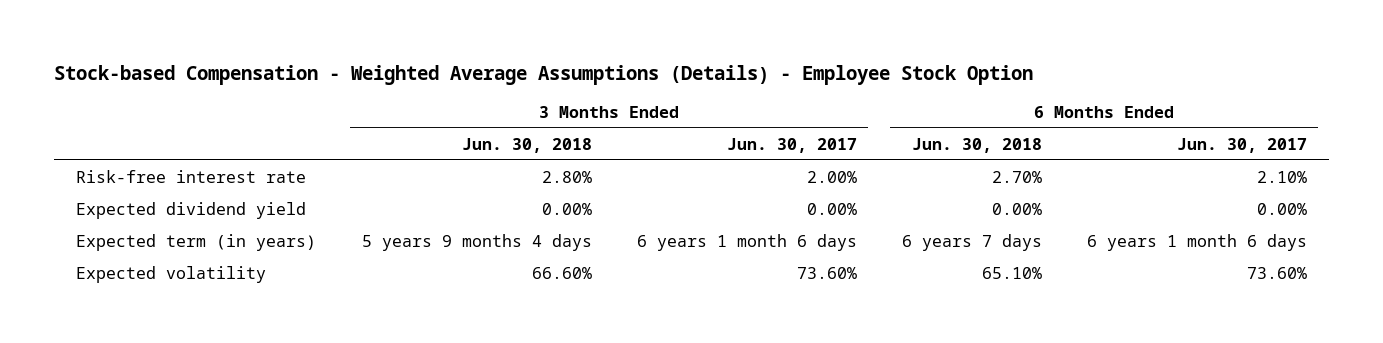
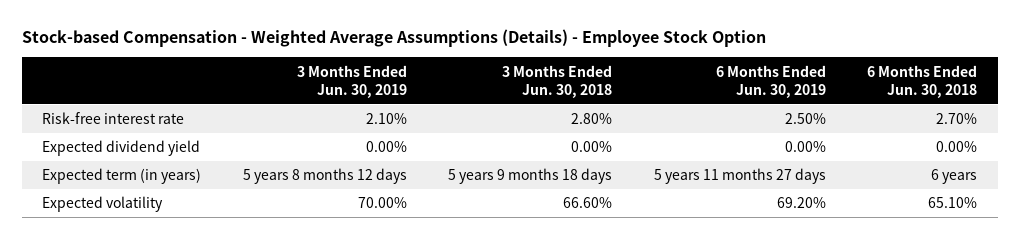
- | 3 Months Ended Jun. 30, 2018 | 3 Months Ended Jun. 30, 2017 | 6 Months Ended Jun. 30, 2018 | 6 Months Ended Jun. 30, 2017
+ | 3 Months Ended Jun. 30, 2019 | 3 Months Ended Jun. 30, 2018 | 6 Months Ended Jun. 30, 2019 | 6 Months Ended Jun. 30, 2018
- Expected term (in years) | 5 years 9 months 4 days | 6 years 1 month 6 days | 6 years 7 days | 6 years 1 month 6 days
+ Expected term (in years) | 5 years 8 months 12 days | 5 years 9 months 18 days | 5 years 11 months 27 days | 6 years

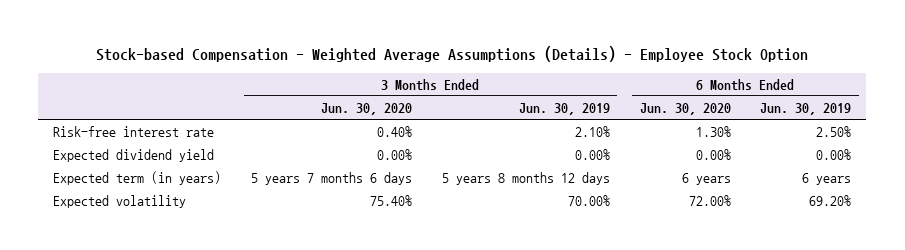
- | 3 Months Ended Jun. 30, 2019 | 3 Months Ended Jun. 30, 2018 | 6 Months Ended Jun. 30, 2019 | 6 Months Ended Jun. 30, 2018
+ | 3 Months Ended Jun. 30, 2020 | 3 Months Ended Jun. 30, 2019 | 6 Months Ended Jun. 30, 2020 | 6 Months Ended Jun. 30, 2019
- Expected term (in years) | 5 years 8 months 12 days | 5 years 9 months 18 days | 5 years 11 months 27 days | 6 years
+ Expected term (in years) | 5 years 7 months 6 days | 5 years 8 months 12 days | 6 years | 6 years

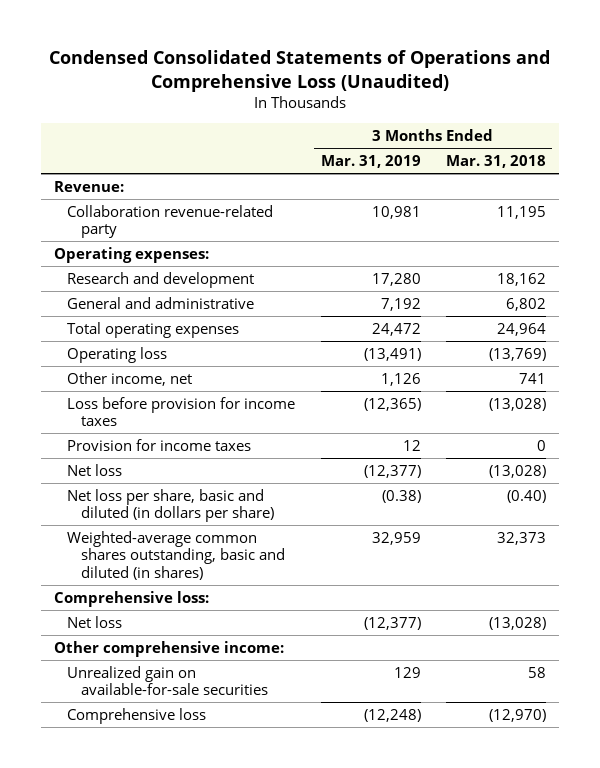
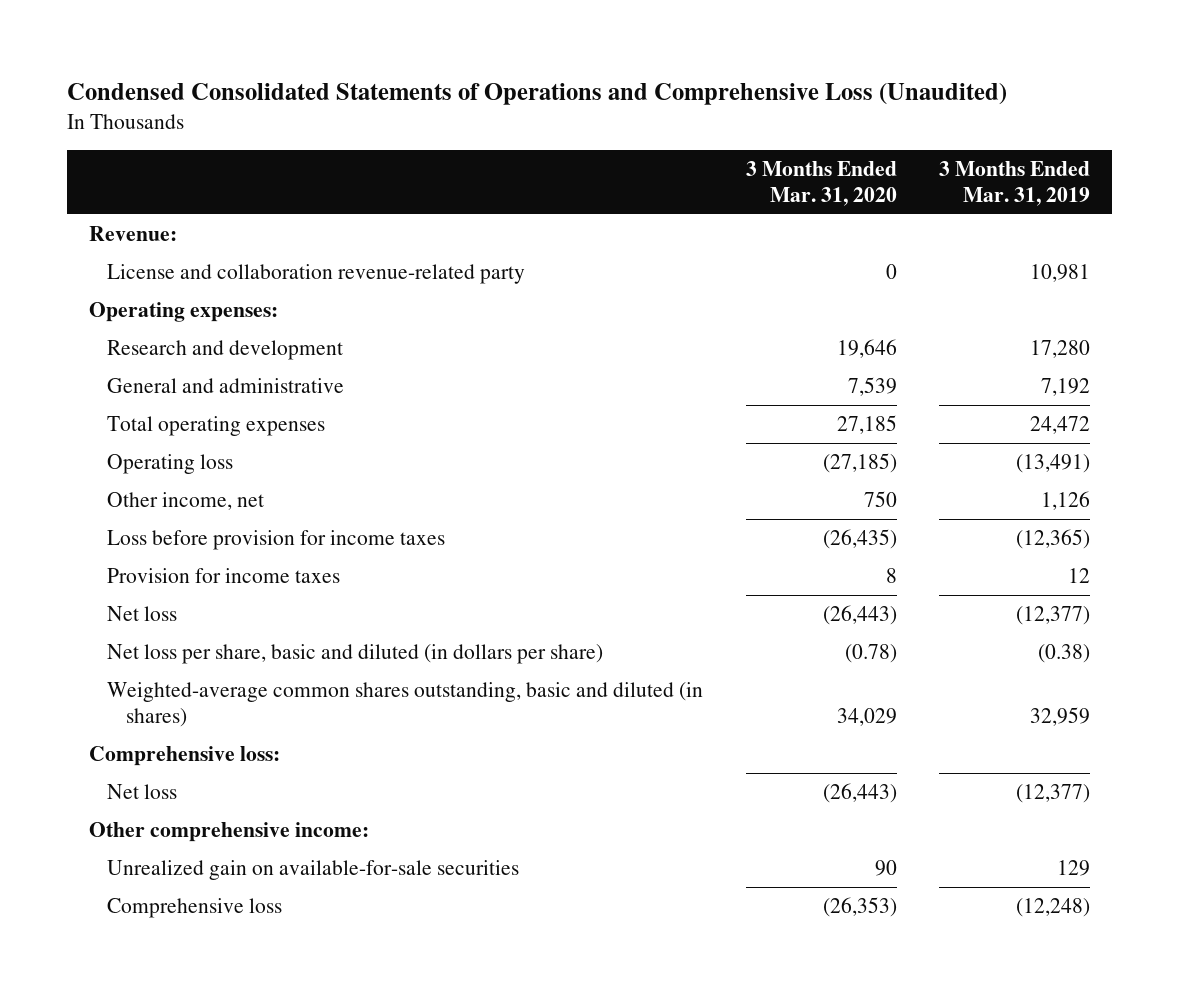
- | 3 Months Ended Mar. 31, 2019 | 3 Months Ended Mar. 31, 2018
+ | 3 Months Ended Mar. 31, 2020 | 3 Months Ended Mar. 31, 2019
- Collaboration revenue-related party | 10,981 | 11,195
+ License and collaboration revenue-related party | 0 | 10,981

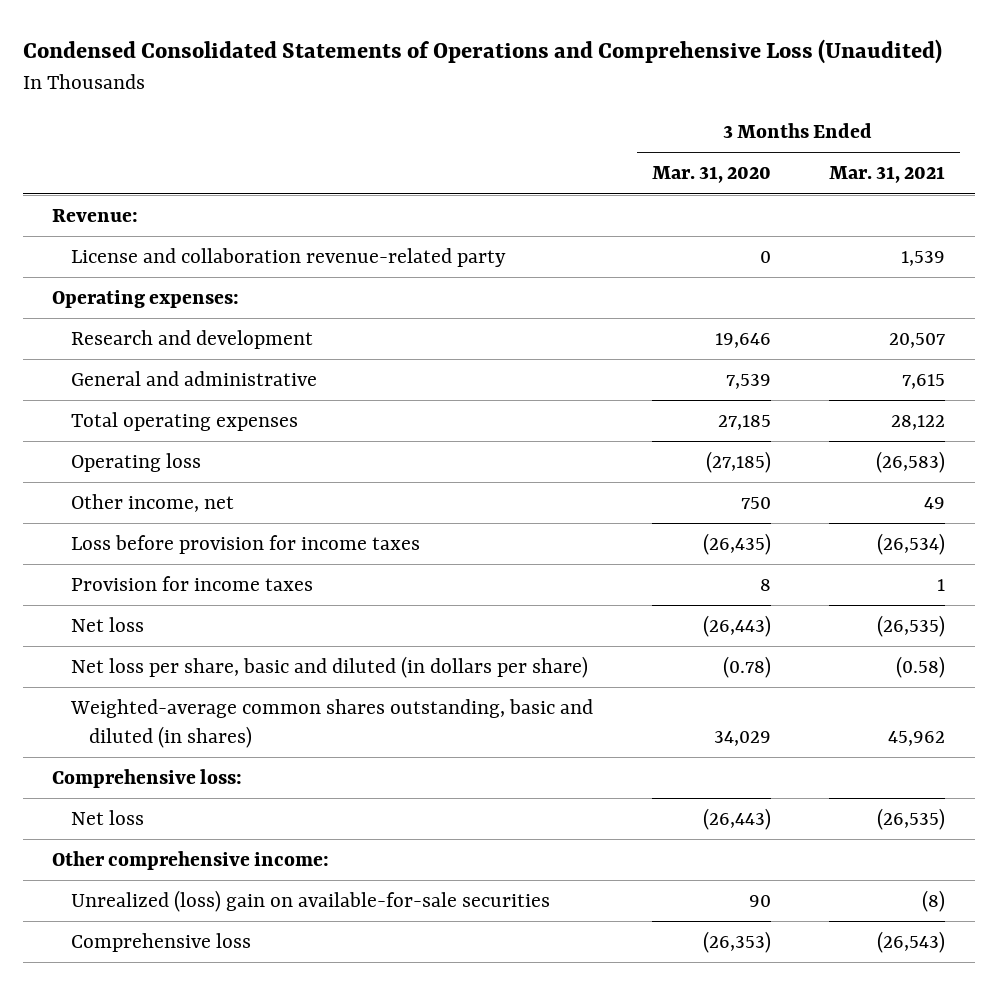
- | 3 Months Ended Mar. 31, 2020 | 3 Months Ended Mar. 31, 2019
+ | 3 Months Ended Mar. 31, 2020 | 3 Months Ended Mar. 31, 2021
- Unrealized gain on available-for-sale securities | 90 | 129
+ Unrealized (loss) gain on available-for-sale securities | 90 | (8)

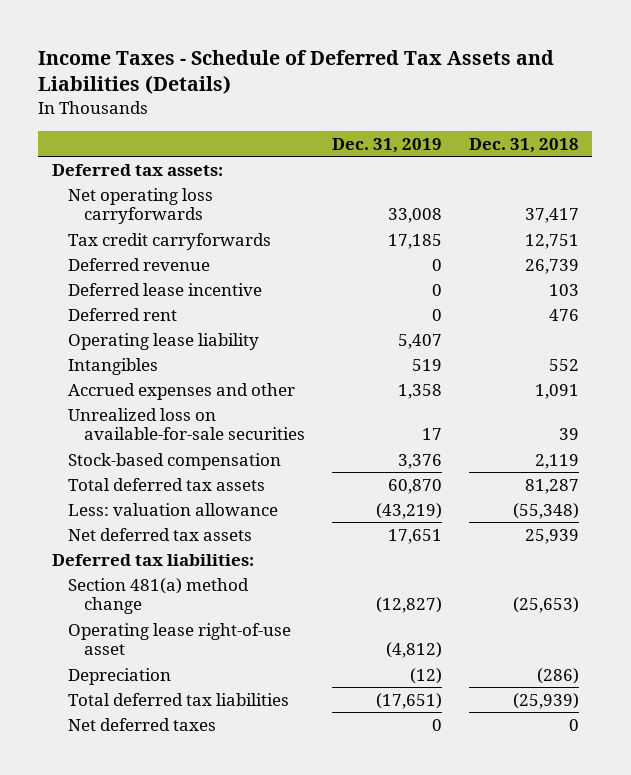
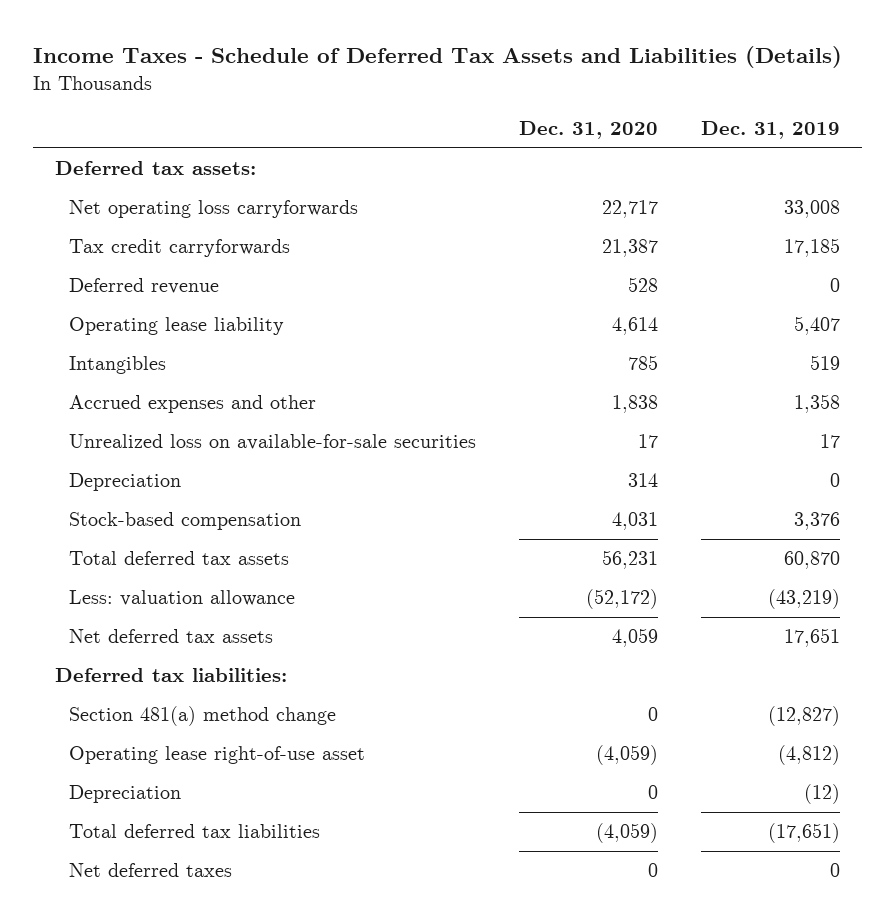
- | Dec. 31, 2019 | Dec. 31, 2018
+ | Dec. 31, 2020 | Dec. 31, 2019
- Deferred lease incentive | 0 | 103
- Deferred rent | 0 | 476
+ Depreciation | 314 | 0

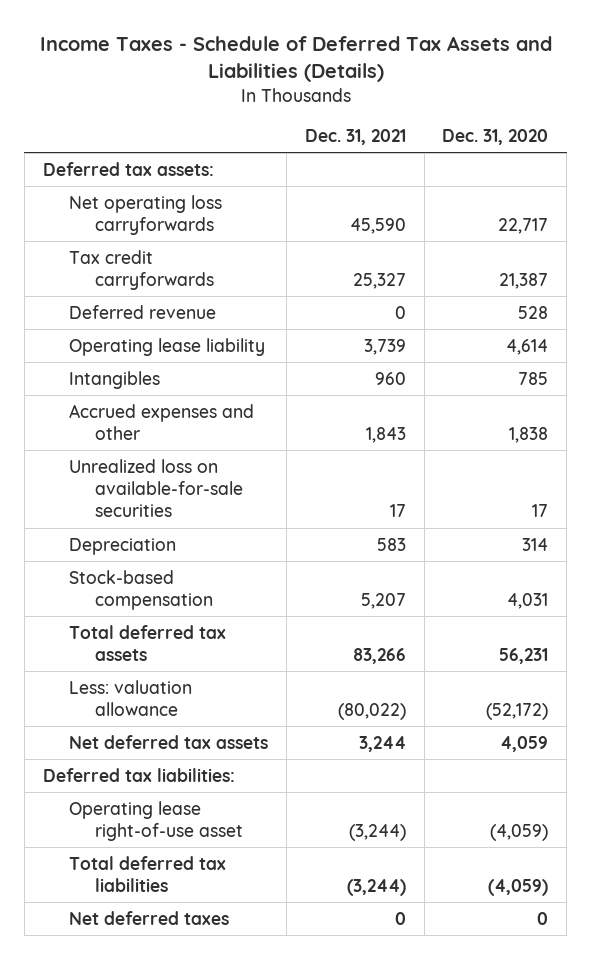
- | Dec. 31, 2020 | Dec. 31, 2019
+ | Dec. 31, 2021 | Dec. 31, 2020
- Section 481(a) method change | 0 | (12,827)
- Depreciation | 0 | (12)

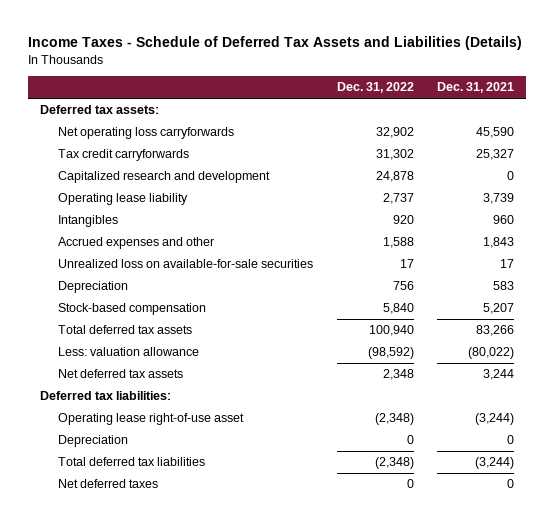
- | Dec. 31, 2021 | Dec. 31, 2020
+ | Dec. 31, 2022 | Dec. 31, 2021
- Deferred revenue | 0 | 528
+ Capitalized research and development | 24,878 | 0
+ Depreciation | 0 | 0

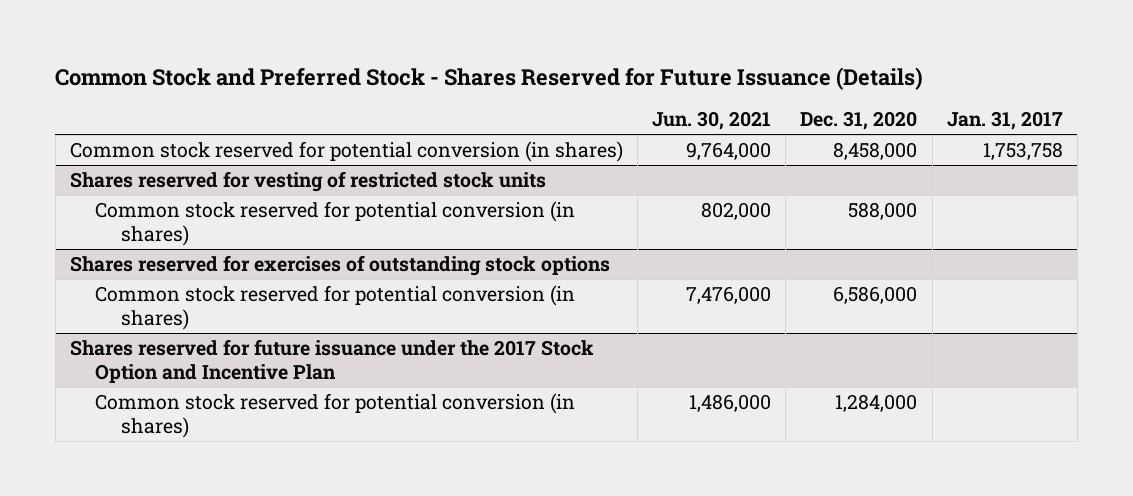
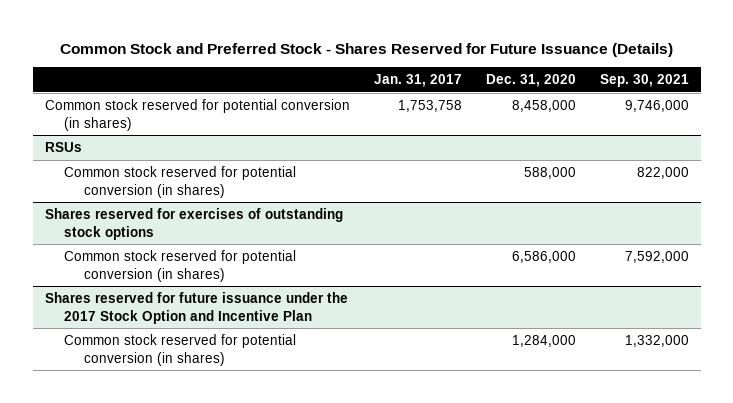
- | Jun. 30, 2021 | Dec. 31, 2020 | Jan. 31, 2017
+ | Jan. 31, 2017 | Dec. 31, 2020 | Sep. 30, 2021
- Shares reserved for vesting of restricted stock units
+ RSUs

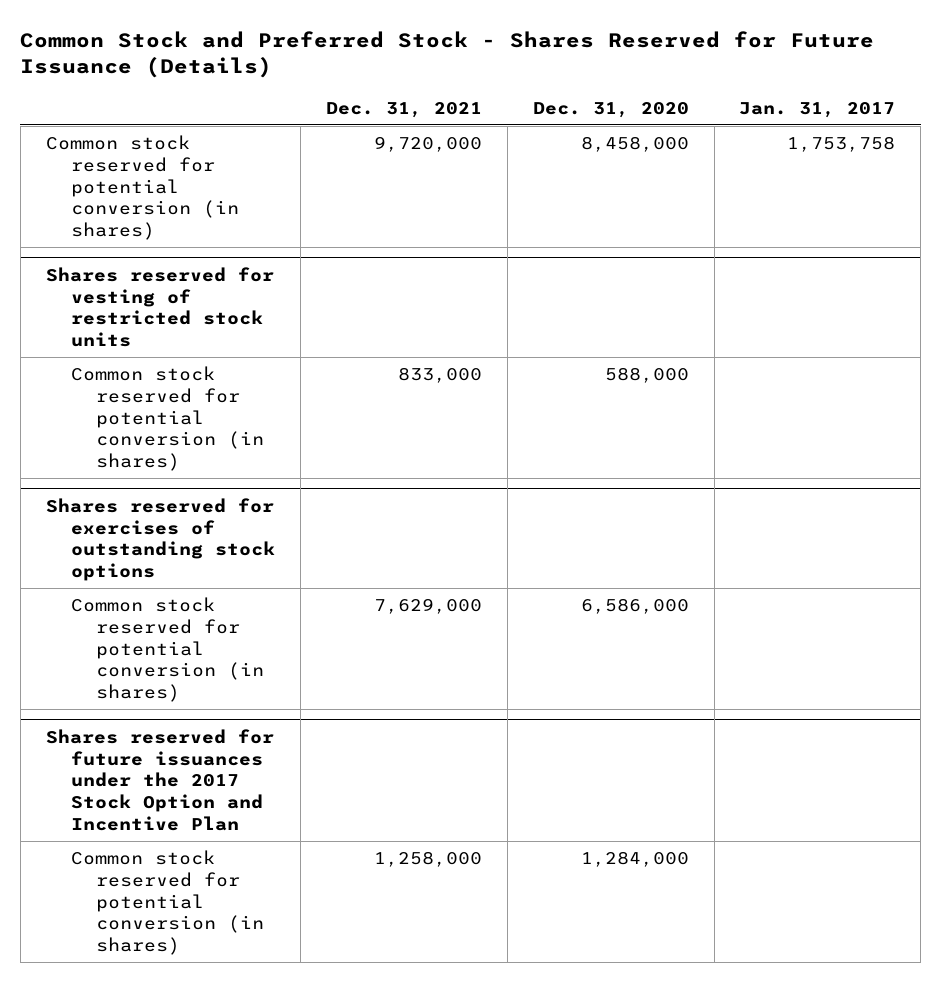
- | Jan. 31, 2017 | Dec. 31, 2020 | Sep. 30, 2021
+ | Dec. 31, 2021 | Dec. 31, 2020 | Jan. 31, 2017
- RSUs
+ Shares reserved for vesting of restricted stock units
- Shares reserved for future issuance under the 2017 Stock Option and Incentive Plan
+ Shares reserved for future issuances under the 2017 Stock Option and Incentive Plan

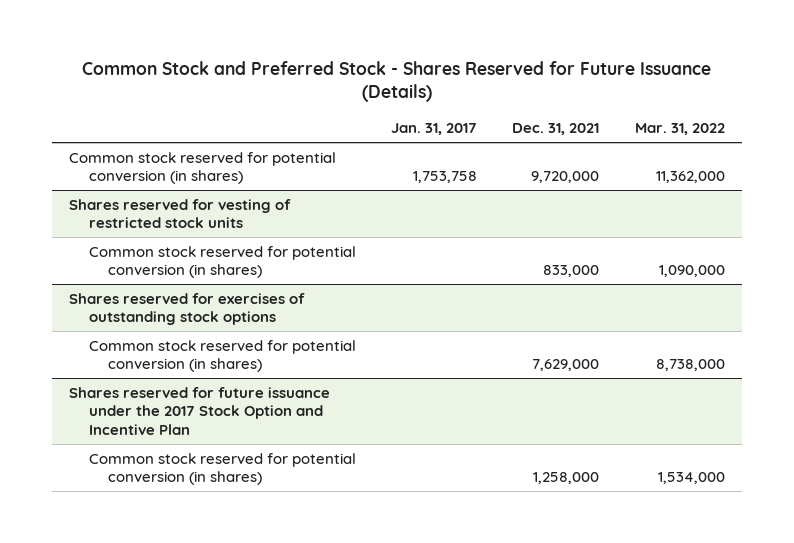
- | Dec. 31, 2021 | Dec. 31, 2020 | Jan. 31, 2017
+ | Jan. 31, 2017 | Dec. 31, 2021 | Mar. 31, 2022
- Shares reserved for future issuances under the 2017 Stock Option and Incentive Plan
+ Shares reserved for future issuance under the 2017 Stock Option and Incentive Plan

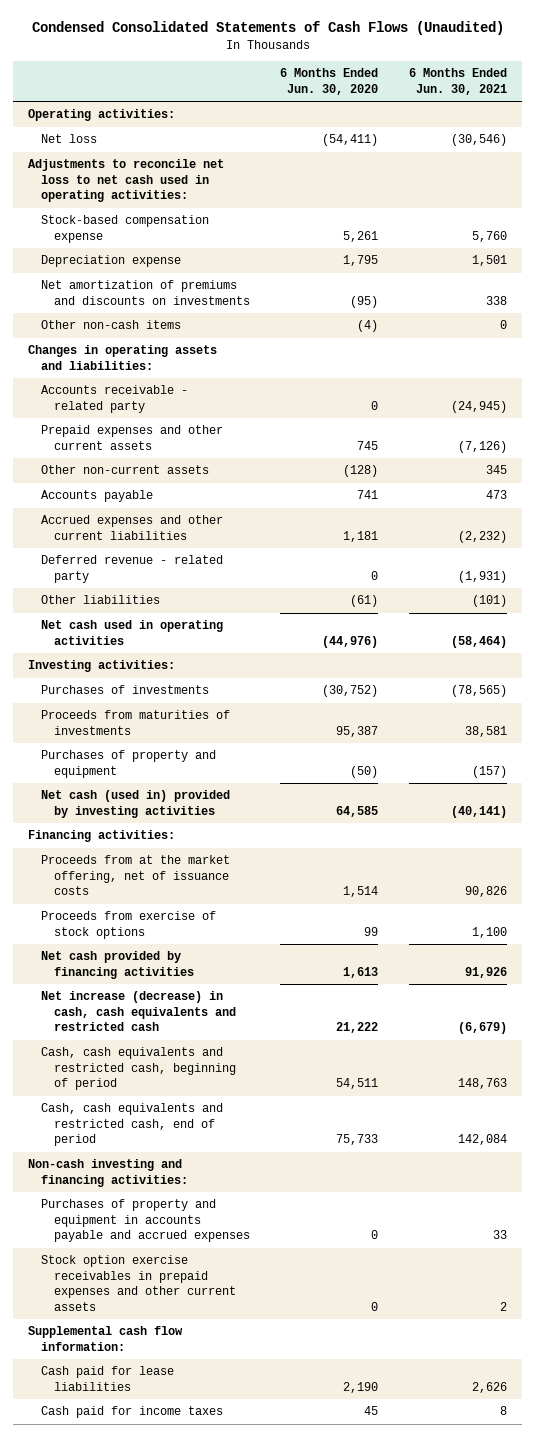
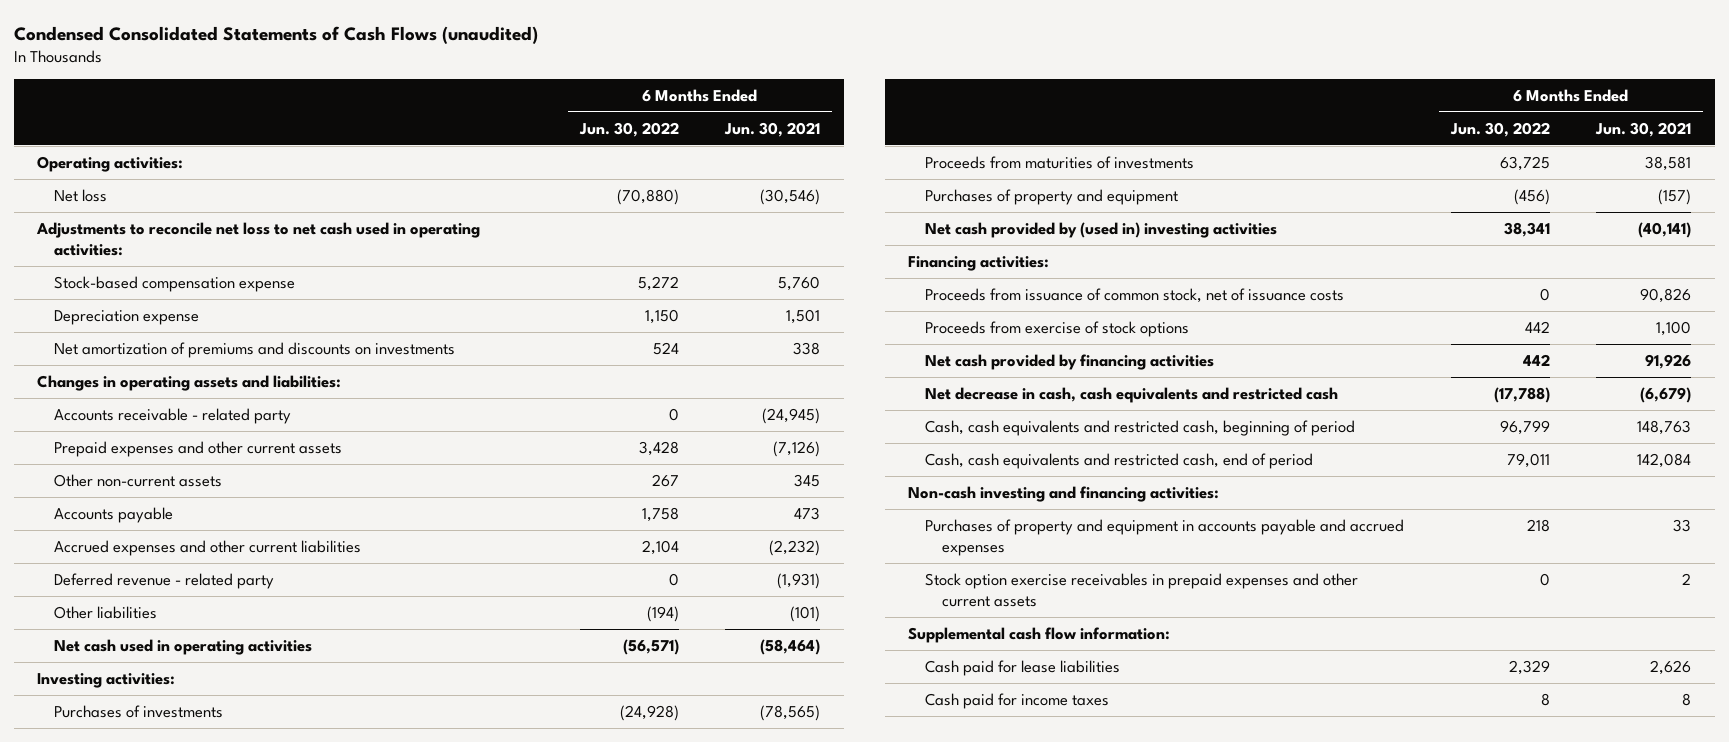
- Condensed Consolidated Statements of Cash Flows (Unaudited)
+ Condensed Consolidated Statements of Cash Flows (unaudited)
- | 6 Months Ended Jun. 30, 2020 | 6 Months Ended Jun. 30, 2021
+ | 6 Months Ended Jun. 30, 2022 | 6 Months Ended Jun. 30, 2021
- Other non-cash items | (4) | 0
- Net cash (used in) provided by investing activities | 64,585 | (40,141)
+ Net cash provided by (used in) investing activities | 38,341 | (40,141)
- Proceeds from at the market offering, net of issuance costs | 1,514 | 90,826
+ Proceeds from issuance of common stock, net of issuance costs | 0 | 90,826
- Net increase (decrease) in cash, cash equivalents and restricted cash | 21,222 | (6,679)
+ Net decrease in cash, cash equivalents and restricted cash | (17,788) | (6,679)

